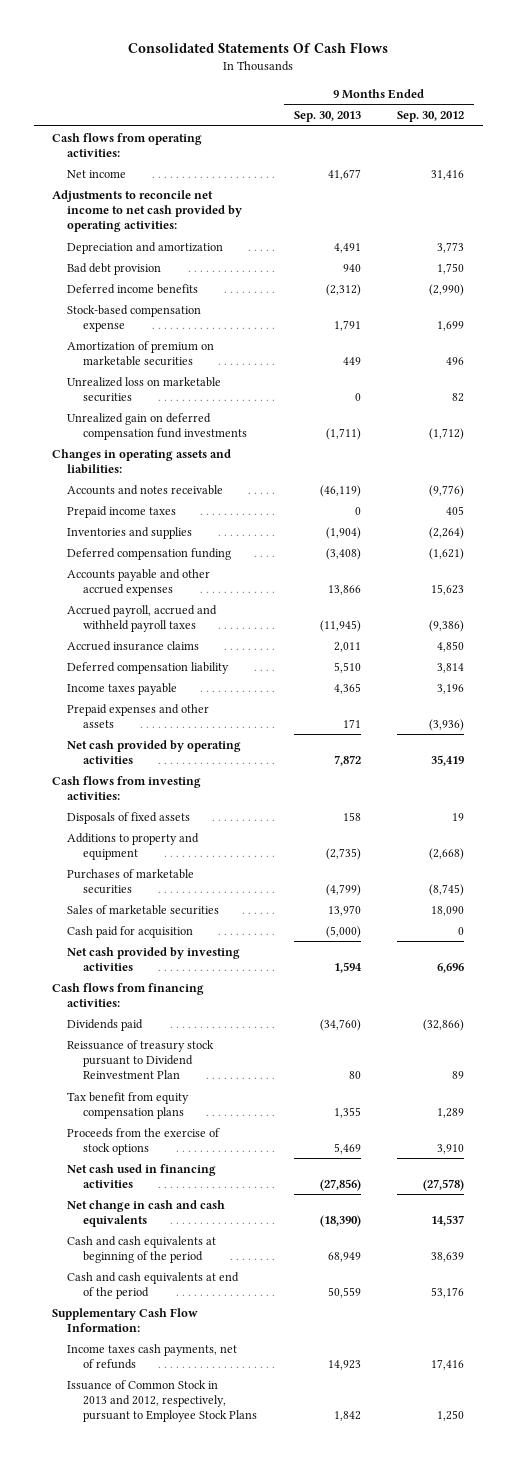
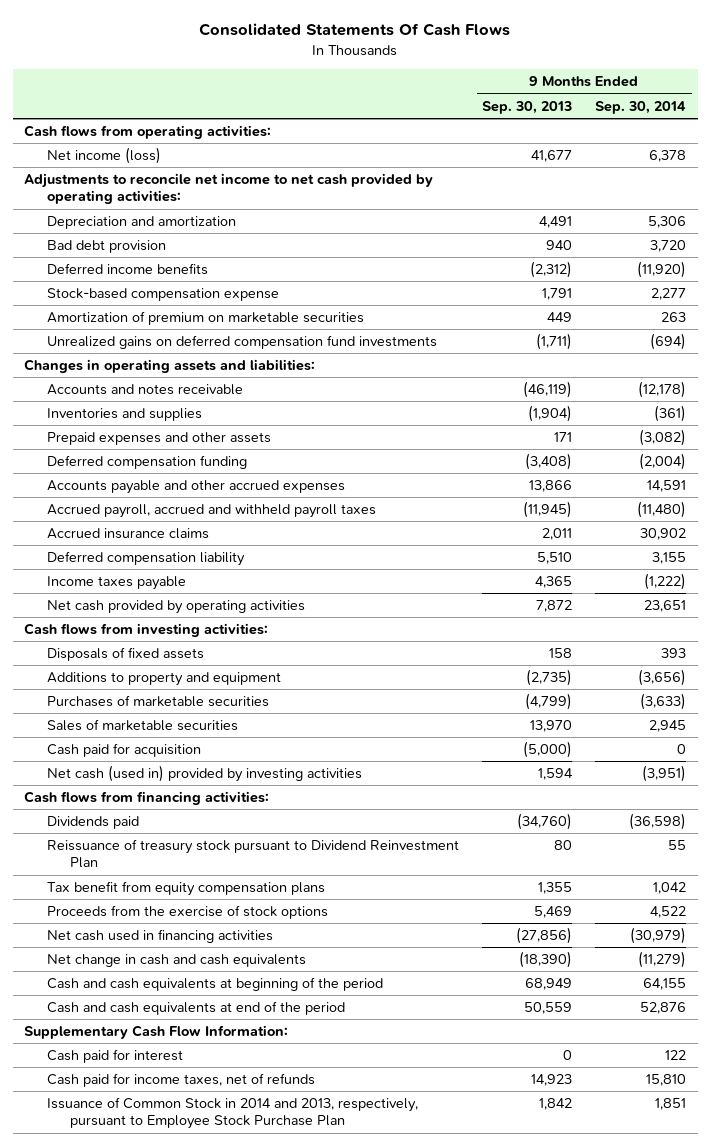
- | 9 Months Ended Sep. 30, 2013 | 9 Months Ended Sep. 30, 2012
+ | 9 Months Ended Sep. 30, 2013 | 9 Months Ended Sep. 30, 2014
- Net income | 41,677 | 31,416
+ Net income (loss) | 41,677 | 6,378
- Unrealized loss on marketable securities | 0 | 82
- Unrealized gain on deferred compensation fund investments | (1,711) | (1,712)
+ Unrealized gains on deferred compensation fund investments | (1,711) | (694)
- Prepaid income taxes | 0 | 405
moved up: Prepaid expenses and other assets | 171 | (3,082)
- Net cash provided by investing activities | 1,594 | 6,696
+ Net cash (used in) provided by investing activities | 1,594 | (3,951)
- Income taxes cash payments, net of refunds | 14,923 | 17,416
- Issuance of Common Stock in 2013 and 2012, respectively, pursuant to Employee Stock Plans | 1,842 | 1,250
+ Cash paid for interest | 0 | 122
+ Cash paid for income taxes, net of refunds | 14,923 | 15,810
+ Issuance of Common Stock in 2014 and 2013, respectively, pursuant to Employee Stock Purchase Plan | 1,842 | 1,851

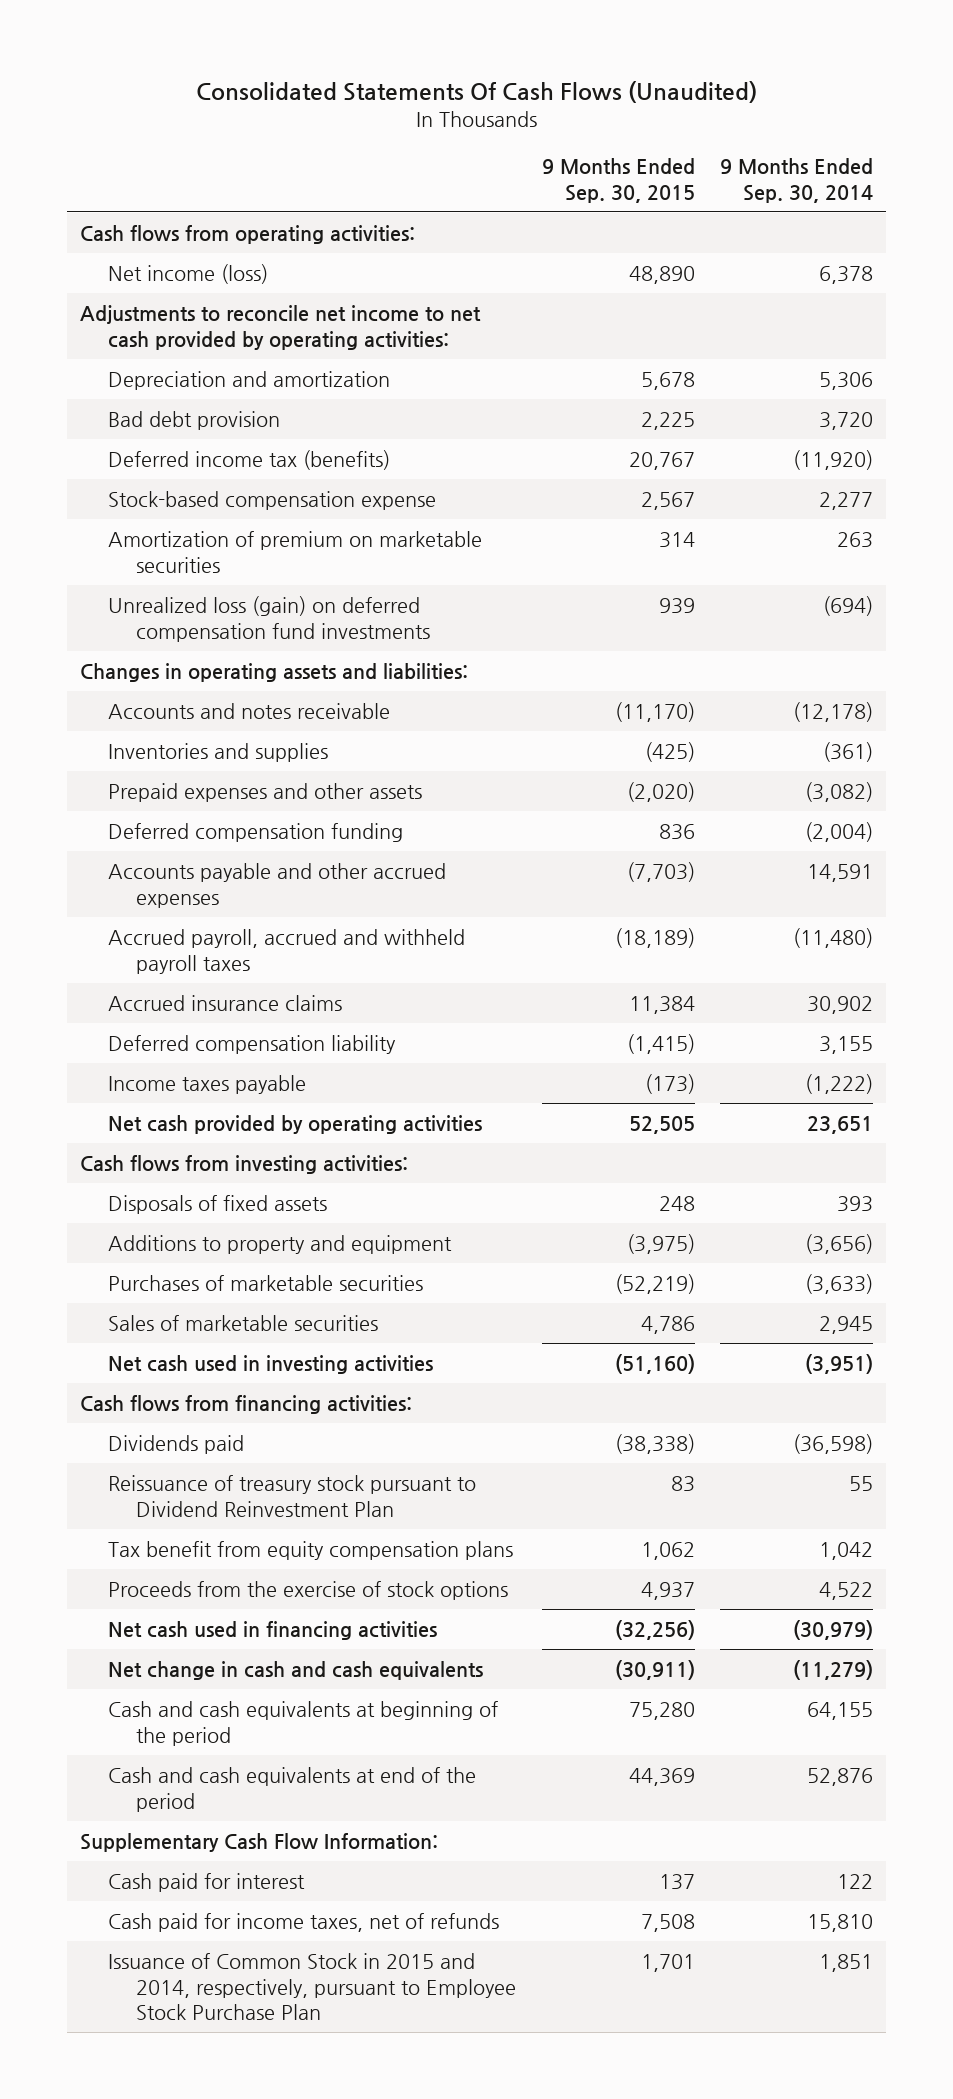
- Consolidated Statements Of Cash Flows
+ Consolidated Statements Of Cash Flows (Unaudited)
- | 9 Months Ended Sep. 30, 2013 | 9 Months Ended Sep. 30, 2014
+ | 9 Months Ended Sep. 30, 2015 | 9 Months Ended Sep. 30, 2014
- Deferred income benefits | (2,312) | (11,920)
+ Deferred income tax (benefits) | 20,767 | (11,920)
- Unrealized gains on deferred compensation fund investments | (1,711) | (694)
+ Unrealized loss (gain) on deferred compensation fund investments | 939 | (694)
- Cash paid for acquisition | (5,000) | 0
- Net cash (used in) provided by investing activities | 1,594 | (3,951)
+ Net cash used in investing activities | (51,160) | (3,951)
- Issuance of Common Stock in 2014 and 2013, respectively, pursuant to Employee Stock Purchase Plan | 1,842 | 1,851
+ Issuance of Common Stock in 2015 and 2014, respectively, pursuant to Employee Stock Purchase Plan | 1,701 | 1,851

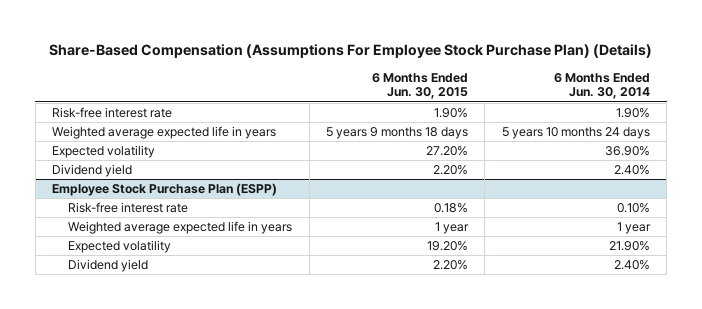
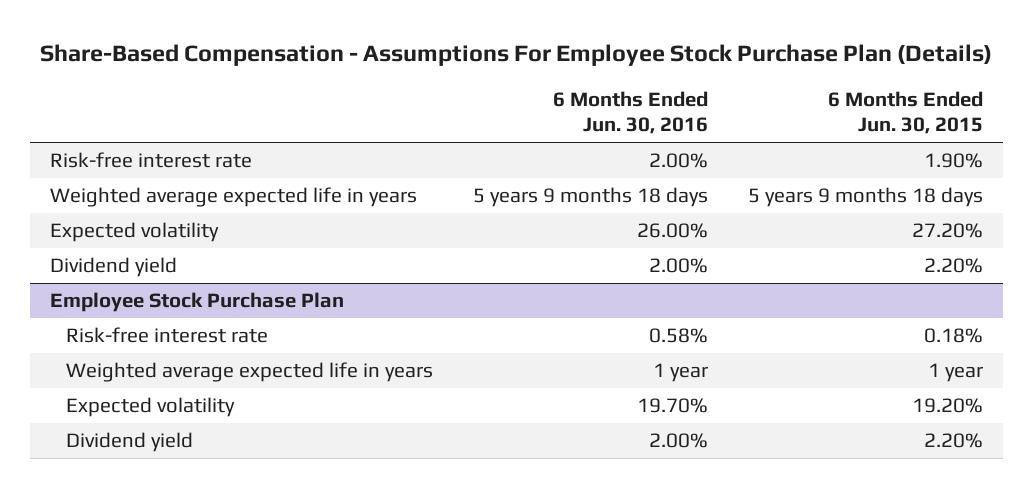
- Share-Based Compensation (Assumptions For Employee Stock Purchase Plan) (Details)
+ Share-Based Compensation - Assumptions For Employee Stock Purchase Plan (Details)
- | 6 Months Ended Jun. 30, 2015 | 6 Months Ended Jun. 30, 2014
+ | 6 Months Ended Jun. 30, 2016 | 6 Months Ended Jun. 30, 2015
- Employee Stock Purchase Plan (ESPP)
+ Employee Stock Purchase Plan

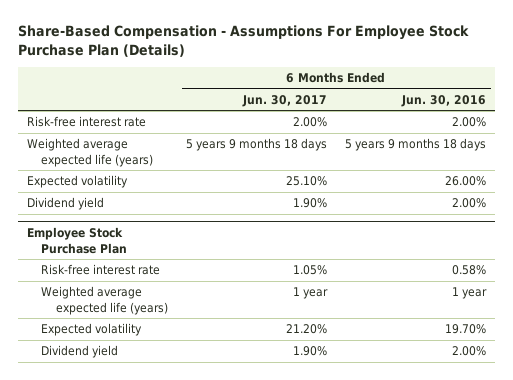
- | 6 Months Ended Jun. 30, 2016 | 6 Months Ended Jun. 30, 2015
+ | 6 Months Ended Jun. 30, 2017 | 6 Months Ended Jun. 30, 2016
- Weighted average expected life in years | 5 years 9 months 18 days | 5 years 9 months 18 days
+ Weighted average expected life (years) | 5 years 9 months 18 days | 5 years 9 months 18 days
@ Employee Stock Purchase Plan
- Weighted average expected life in years | 1 year | 1 year
+ Weighted average expected life (years) | 1 year | 1 year

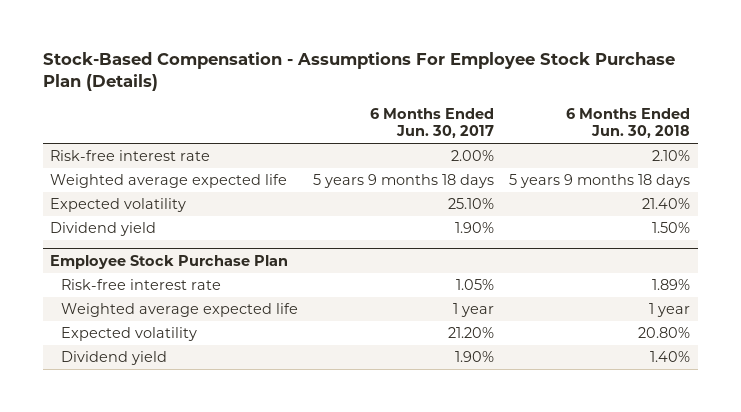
- Share-Based Compensation - Assumptions For Employee Stock Purchase Plan (Details)
+ Stock-Based Compensation - Assumptions For Employee Stock Purchase Plan (Details)
- | 6 Months Ended Jun. 30, 2017 | 6 Months Ended Jun. 30, 2016
+ | 6 Months Ended Jun. 30, 2017 | 6 Months Ended Jun. 30, 2018
- Weighted average expected life (years) | 5 years 9 months 18 days | 5 years 9 months 18 days
+ Weighted average expected life | 5 years 9 months 18 days | 5 years 9 months 18 days
@ Employee Stock Purchase Plan
- Weighted average expected life (years) | 1 year | 1 year
+ Weighted average expected life | 1 year | 1 year

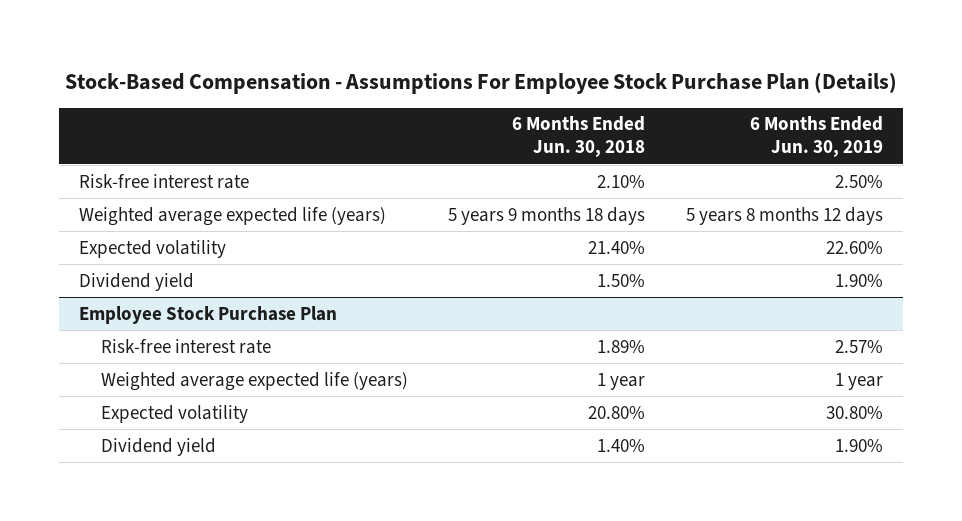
- | 6 Months Ended Jun. 30, 2017 | 6 Months Ended Jun. 30, 2018
+ | 6 Months Ended Jun. 30, 2018 | 6 Months Ended Jun. 30, 2019
- Weighted average expected life | 5 years 9 months 18 days | 5 years 9 months 18 days
+ Weighted average expected life (years) | 5 years 9 months 18 days | 5 years 8 months 12 days
@ Employee Stock Purchase Plan
- Weighted average expected life | 1 year | 1 year
+ Weighted average expected life (years) | 1 year | 1 year

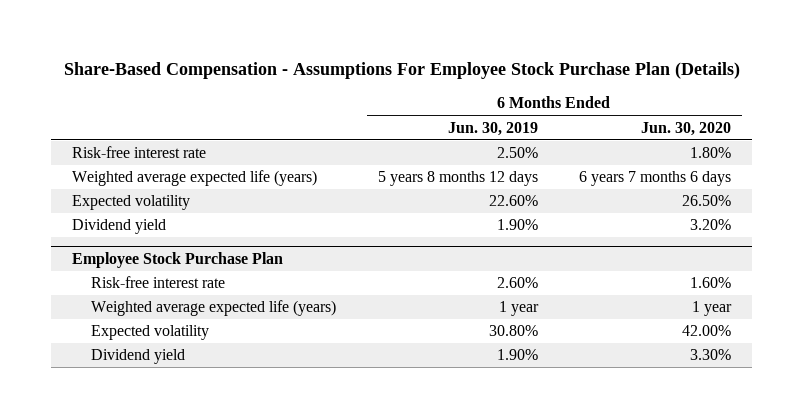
- Stock-Based Compensation - Assumptions For Employee Stock Purchase Plan (Details)
+ Share-Based Compensation - Assumptions For Employee Stock Purchase Plan (Details)
- | 6 Months Ended Jun. 30, 2018 | 6 Months Ended Jun. 30, 2019
+ | 6 Months Ended Jun. 30, 2019 | 6 Months Ended Jun. 30, 2020
@ Employee Stock Purchase Plan
- Risk-free interest rate | 1.89% | 2.57%
+ Risk-free interest rate | 2.60% | 1.60%

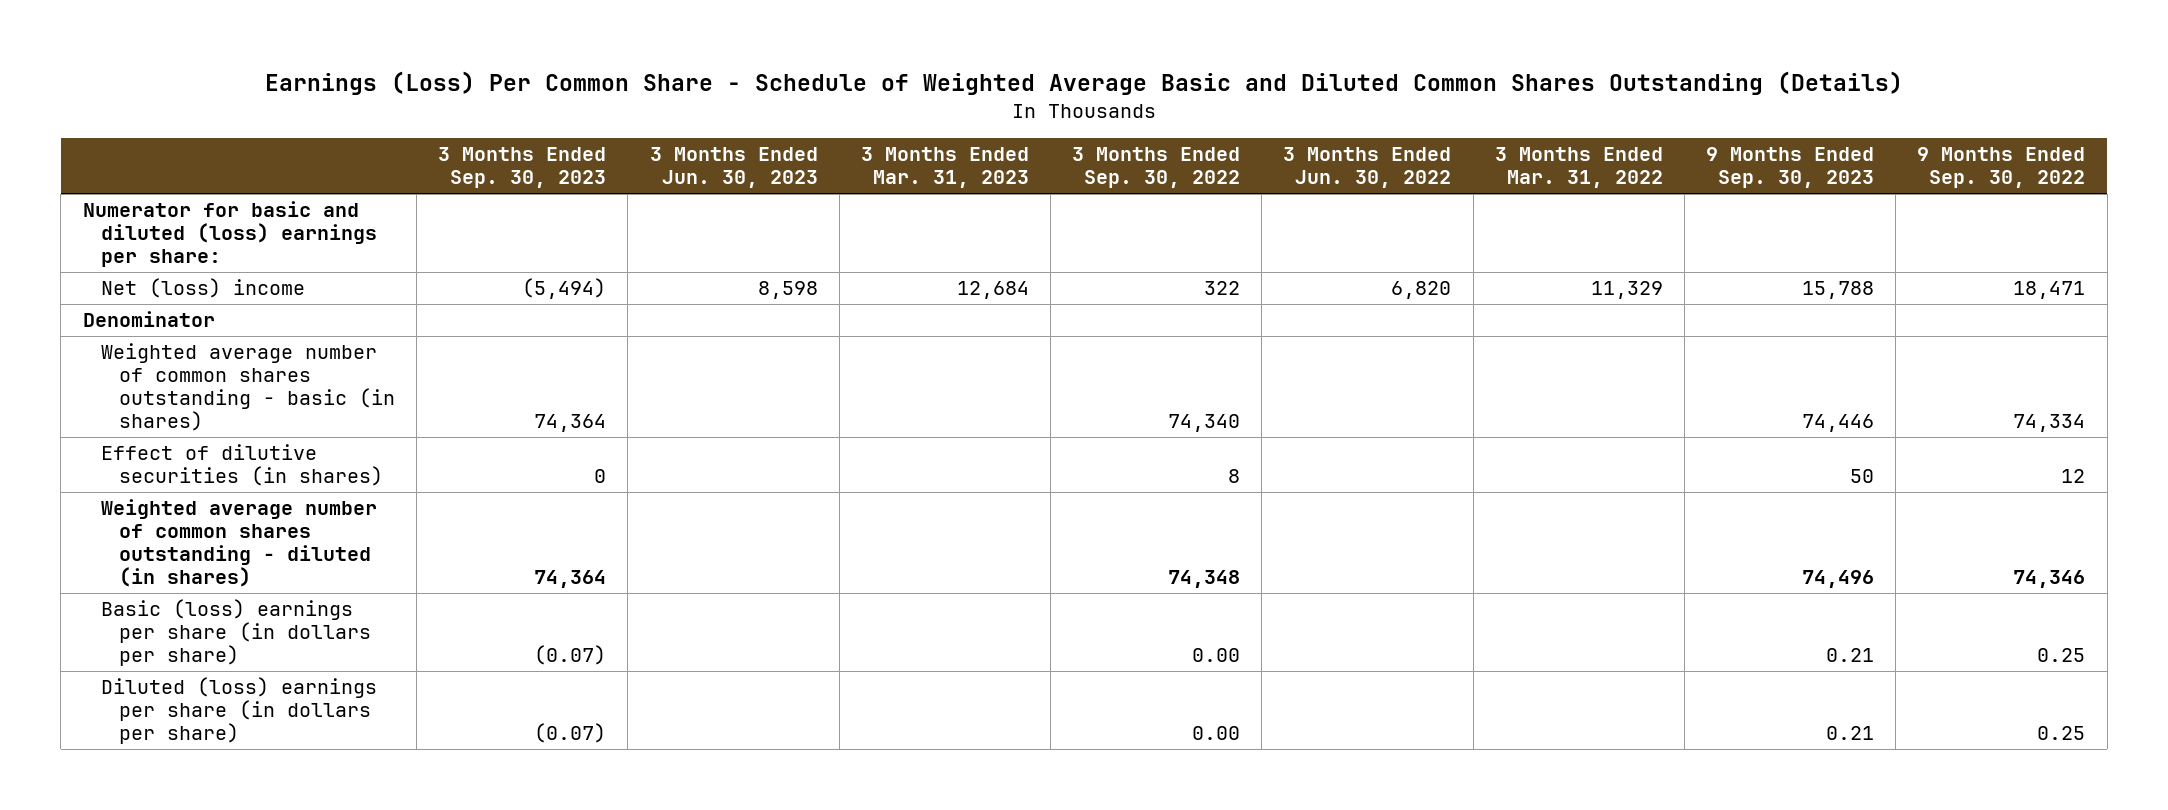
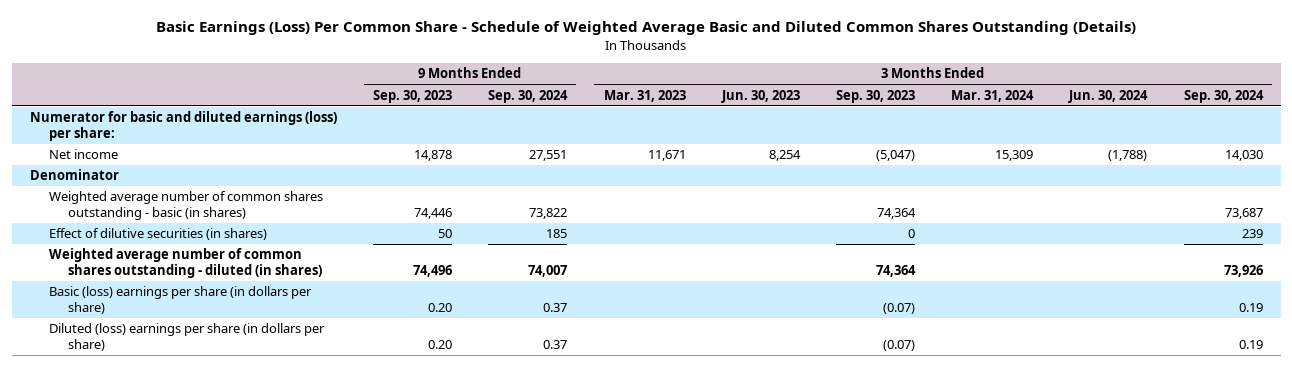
- Earnings (Loss) Per Common Share - Schedule of Weighted Average Basic and Diluted Common Shares Outstanding (Details)
+ Basic Earnings (Loss) Per Common Share - Schedule of Weighted Average Basic and Diluted Common Shares Outstanding (Details)
- | 3 Months Ended Sep. 30, 2023 | 3 Months Ended Jun. 30, 2023 | 3 Months Ended Mar. 31, 2023 | 3 Months Ended Sep. 30, 2022 | 3 Months Ended Jun. 30, 2022 | 3 Months Ended Mar. 31, 2022 | 9 Months Ended Sep. 30, 2023 | 9 Months Ended Sep. 30, 2022
+ | 9 Months Ended Sep. 30, 2023 | 9 Months Ended Sep. 30, 2024 | 3 Months Ended Mar. 31, 2023 | 3 Months Ended Jun. 30, 2023 | 3 Months Ended Sep. 30, 2023 | 3 Months Ended Mar. 31, 2024 | 3 Months Ended Jun. 30, 2024 | 3 Months Ended Sep. 30, 2024
- Numerator for basic and diluted (loss) earnings per share:
- Net (loss) income | (5,494) | 8,598 | 12,684 | 322 | 6,820 | 11,329 | 15,788 | 18,471
+ Numerator for basic and diluted earnings (loss) per share:
+ Net income | 14,878 | 27,551 | 11,671 | 8,254 | (5,047) | 15,309 | (1,788) | 14,030
- Basic (loss) earnings per share (in dollars per share) | (0.07) | | | 0.00 | | | 0.21 | 0.25
- Diluted (loss) earnings per share (in dollars per share) | (0.07) | | | 0.00 | | | 0.21 | 0.25
+ Basic (loss) earnings per share (in dollars per share) | 0.20 | 0.37 | | | (0.07) | | | 0.19
+ Diluted (loss) earnings per share (in dollars per share) | 0.20 | 0.37 | | | (0.07) | | | 0.19

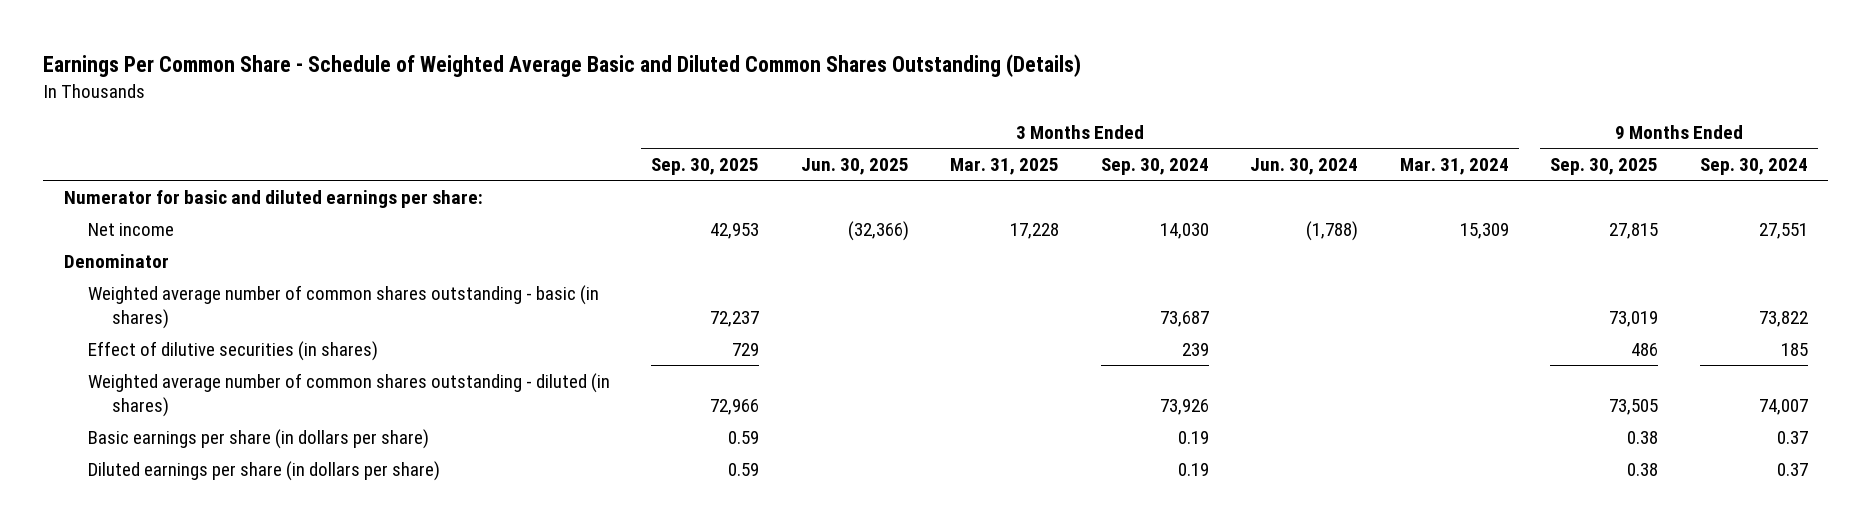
- Basic Earnings (Loss) Per Common Share - Schedule of Weighted Average Basic and Diluted Common Shares Outstanding (Details)
+ Earnings Per Common Share - Schedule of Weighted Average Basic and Diluted Common Shares Outstanding (Details)
- | 9 Months Ended Sep. 30, 2023 | 9 Months Ended Sep. 30, 2024 | 3 Months Ended Mar. 31, 2023 | 3 Months Ended Jun. 30, 2023 | 3 Months Ended Sep. 30, 2023 | 3 Months Ended Mar. 31, 2024 | 3 Months Ended Jun. 30, 2024 | 3 Months Ended Sep. 30, 2024
+ | 3 Months Ended Sep. 30, 2025 | 3 Months Ended Jun. 30, 2025 | 3 Months Ended Mar. 31, 2025 | 3 Months Ended Sep. 30, 2024 | 3 Months Ended Jun. 30, 2024 | 3 Months Ended Mar. 31, 2024 | 9 Months Ended Sep. 30, 2025 | 9 Months Ended Sep. 30, 2024
- Numerator for basic and diluted earnings (loss) per share:
+ Numerator for basic and diluted earnings per share:
- Basic (loss) earnings per share (in dollars per share) | 0.20 | 0.37 | | | (0.07) | | | 0.19
- Diluted (loss) earnings per share (in dollars per share) | 0.20 | 0.37 | | | (0.07) | | | 0.19
+ Basic earnings per share (in dollars per share) | 0.59 | | | 0.19 | | | 0.38 | 0.37
+ Diluted earnings per share (in dollars per share) | 0.59 | | | 0.19 | | | 0.38 | 0.37

